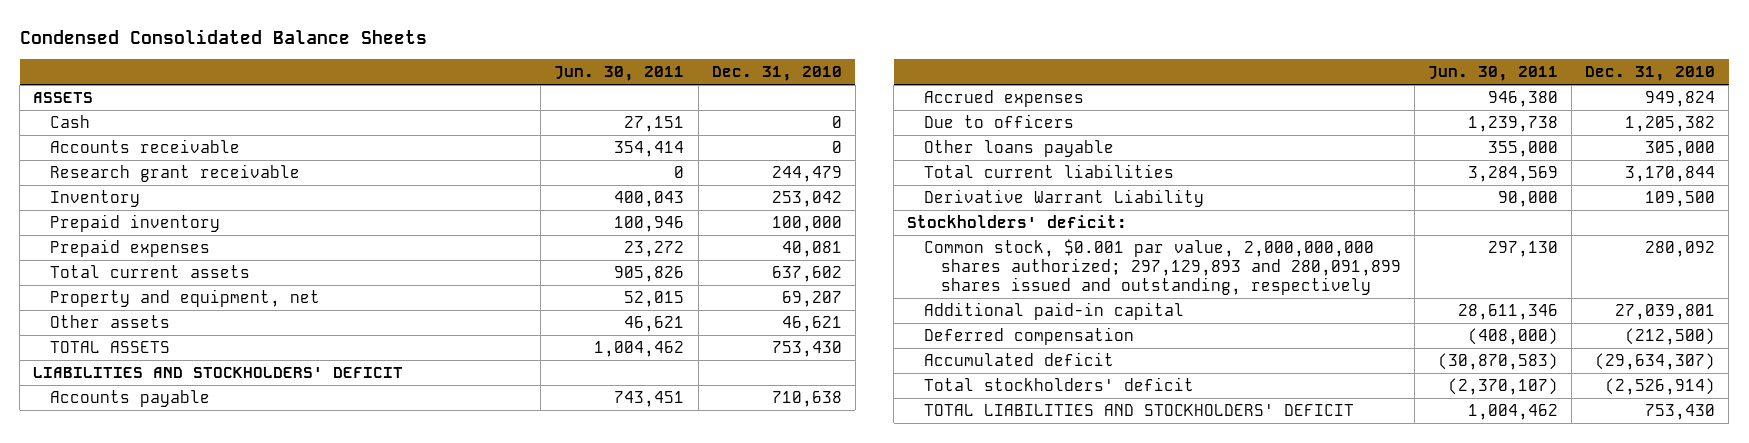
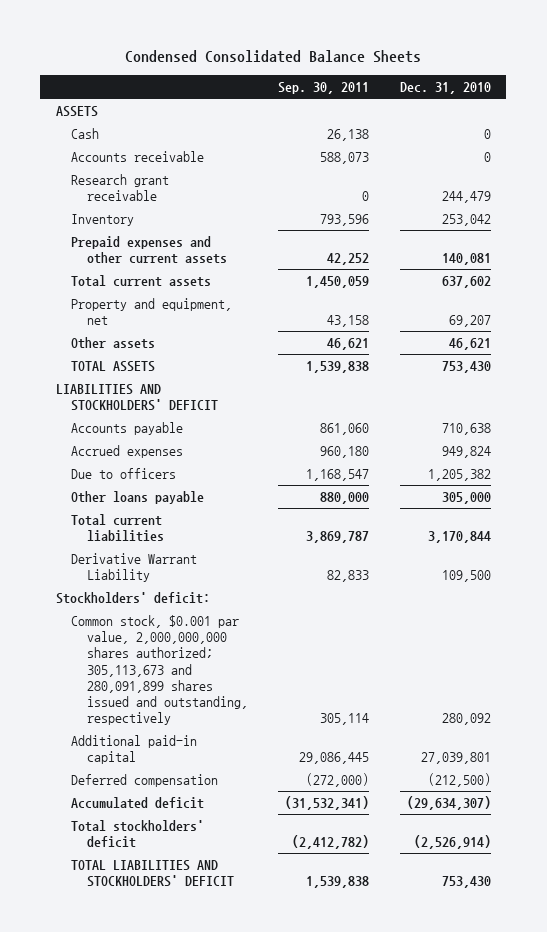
- | Jun. 30, 2011 | Dec. 31, 2010
+ | Sep. 30, 2011 | Dec. 31, 2010
- Prepaid inventory | 100,946 | 100,000
- Prepaid expenses | 23,272 | 40,081
+ Prepaid expenses and other current assets | 42,252 | 140,081
- Common stock, $0.001 par value, 2,000,000,000 shares authorized; 297,129,893 and 280,091,899 shares issued and outstanding, respectively | 297,130 | 280,092
+ Common stock, $0.001 par value, 2,000,000,000 shares authorized; 305,113,673 and 280,091,899 shares issued and outstanding, respectively | 305,114 | 280,092

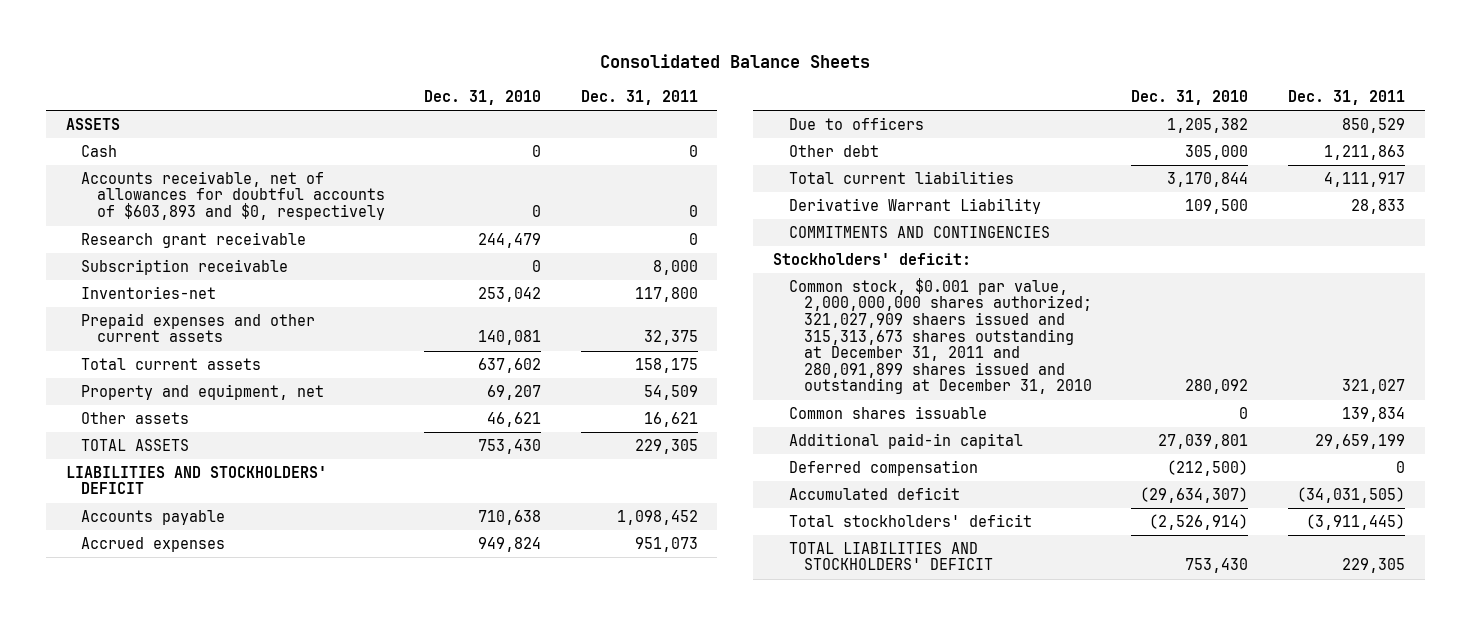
- Condensed Consolidated Balance Sheets
+ Consolidated Balance Sheets
- | Sep. 30, 2011 | Dec. 31, 2010
+ | Dec. 31, 2010 | Dec. 31, 2011
- Accounts receivable | 588,073 | 0
+ Accounts receivable, net of allowances for doubtful accounts of $603,893 and $0, respectively | 0 | 0
- Inventory | 793,596 | 253,042
+ Subscription receivable | 0 | 8,000
+ Inventories-net | 253,042 | 117,800
- Other loans payable | 880,000 | 305,000
+ Other debt | 305,000 | 1,211,863
+ COMMITMENTS AND CONTINGENCIES
- Common stock, $0.001 par value, 2,000,000,000 shares authorized; 305,113,673 and 280,091,899 shares issued and outstanding, respectively | 305,114 | 280,092
+ Common stock, $0.001 par value, 2,000,000,000 shares authorized; 321,027,909 shaers issued and 315,313,673 shares outstanding at December 31, 2011 and 280,091,899 shares issued and outstanding at December 31, 2010 | 280,092 | 321,027
+ Common shares issuable | 0 | 139,834

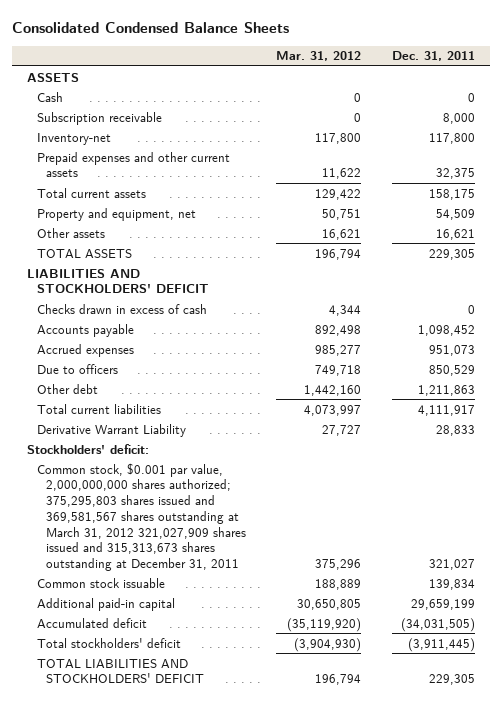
- Consolidated Balance Sheets
+ Consolidated Condensed Balance Sheets
- | Dec. 31, 2010 | Dec. 31, 2011
+ | Mar. 31, 2012 | Dec. 31, 2011
- Accounts receivable, net of allowances for doubtful accounts of $603,893 and $0, respectively | 0 | 0
- Research grant receivable | 244,479 | 0
- Inventories-net | 253,042 | 117,800
+ Inventory-net | 117,800 | 117,800
+ Checks drawn in excess of cash | 4,344 | 0
- COMMITMENTS AND CONTINGENCIES
- Common stock, $0.001 par value, 2,000,000,000 shares authorized; 321,027,909 shaers issued and 315,313,673 shares outstanding at December 31, 2011 and 280,091,899 shares issued and outstanding at December 31, 2010 | 280,092 | 321,027
- Common shares issuable | 0 | 139,834
+ Common stock, $0.001 par value, 2,000,000,000 shares authorized; 375,295,803 shares issued and 369,581,567 shares outstanding at March 31, 2012 321,027,909 shares issued and 315,313,673 shares outstanding at December 31, 2011 | 375,296 | 321,027
+ Common stock issuable | 188,889 | 139,834
- Deferred compensation | (212,500) | 0

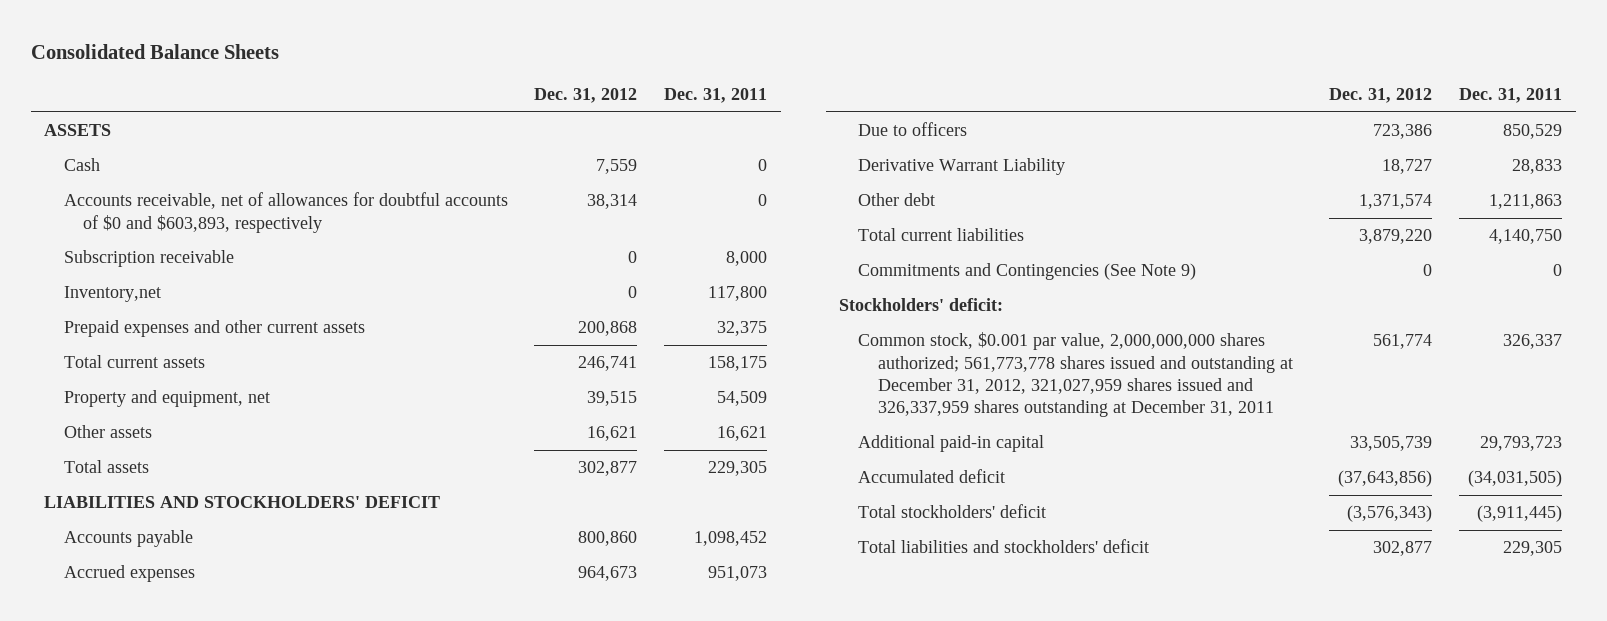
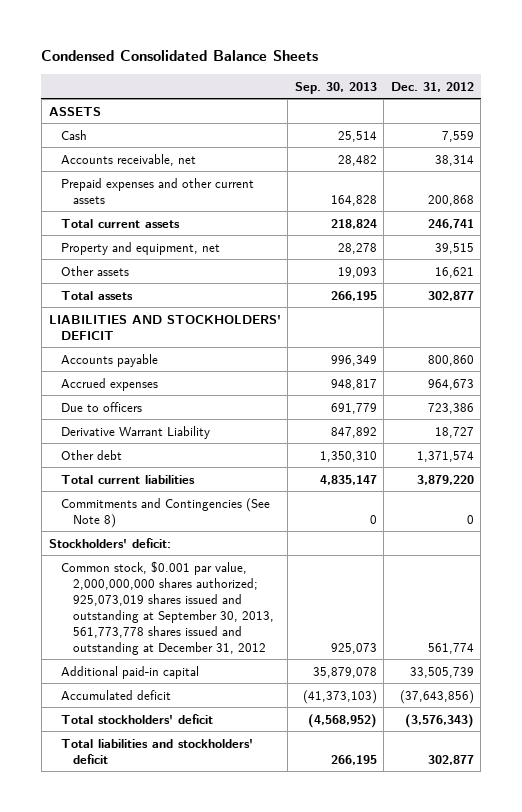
- Consolidated Balance Sheets
+ Condensed Consolidated Balance Sheets
- | Dec. 31, 2012 | Dec. 31, 2011
+ | Sep. 30, 2013 | Dec. 31, 2012
- Accounts receivable, net of allowances for doubtful accounts of $0 and $603,893, respectively | 38,314 | 0
- Subscription receivable | 0 | 8,000
- Inventory,net | 0 | 117,800
+ Accounts receivable, net | 28,482 | 38,314
- Commitments and Contingencies (See Note 9) | 0 | 0
+ Commitments and Contingencies (See Note 8) | 0 | 0
- Common stock, $0.001 par value, 2,000,000,000 shares authorized; 561,773,778 shares issued and outstanding at December 31, 2012, 321,027,959 shares issued and 326,337,959 shares outstanding at December 31, 2011 | 561,774 | 326,337
+ Common stock, $0.001 par value, 2,000,000,000 shares authorized; 925,073,019 shares issued and outstanding at September 30, 2013, 561,773,778 shares issued and outstanding at December 31, 2012 | 925,073 | 561,774

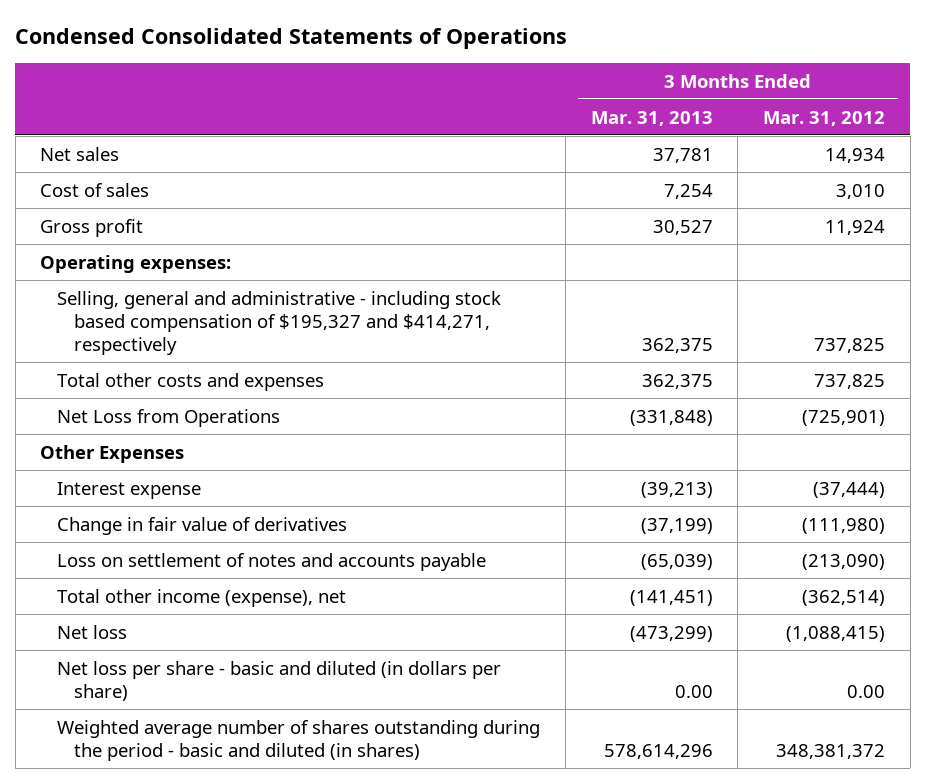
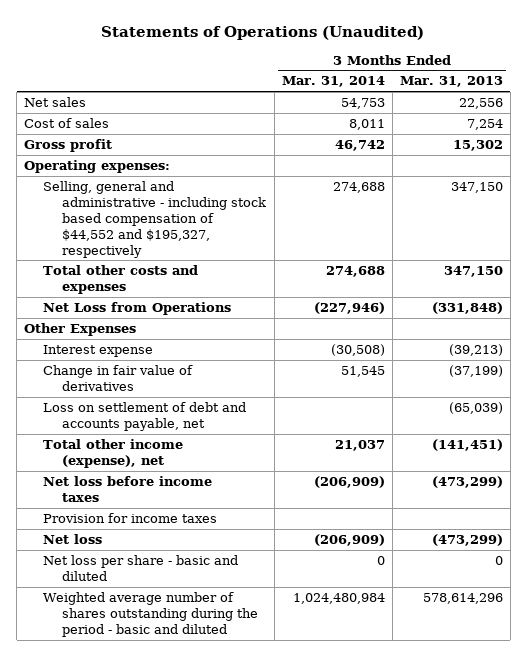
- Condensed Consolidated Statements of Operations
+ Statements of Operations (Unaudited)
- | 3 Months Ended Mar. 31, 2013 | 3 Months Ended Mar. 31, 2012
+ | 3 Months Ended Mar. 31, 2014 | 3 Months Ended Mar. 31, 2013
- Net sales | 37,781 | 14,934
+ Net sales | 54,753 | 22,556
- Gross profit | 30,527 | 11,924
+ Gross profit | 46,742 | 15,302
- Selling, general and administrative - including stock based compensation of $195,327 and $414,271, respectively | 362,375 | 737,825
- Total other costs and expenses | 362,375 | 737,825
+ Selling, general and administrative - including stock based compensation of $44,552 and $195,327, respectively | 274,688 | 347,150
+ Total other costs and expenses | 274,688 | 347,150
- Loss on settlement of notes and accounts payable | (65,039) | (213,090)
+ Loss on settlement of debt and accounts payable, net | | (65,039)
+ Net loss before income taxes | (206,909) | (473,299)
+ Provision for income taxes
- Net loss per share - basic and diluted (in dollars per share) | 0.00 | 0.00
- Weighted average number of shares outstanding during the period - basic and diluted (in shares) | 578,614,296 | 348,381,372
+ Net loss per share - basic and diluted | 0 | 0
+ Weighted average number of shares outstanding during the period - basic and diluted | 1,024,480,984 | 578,614,296

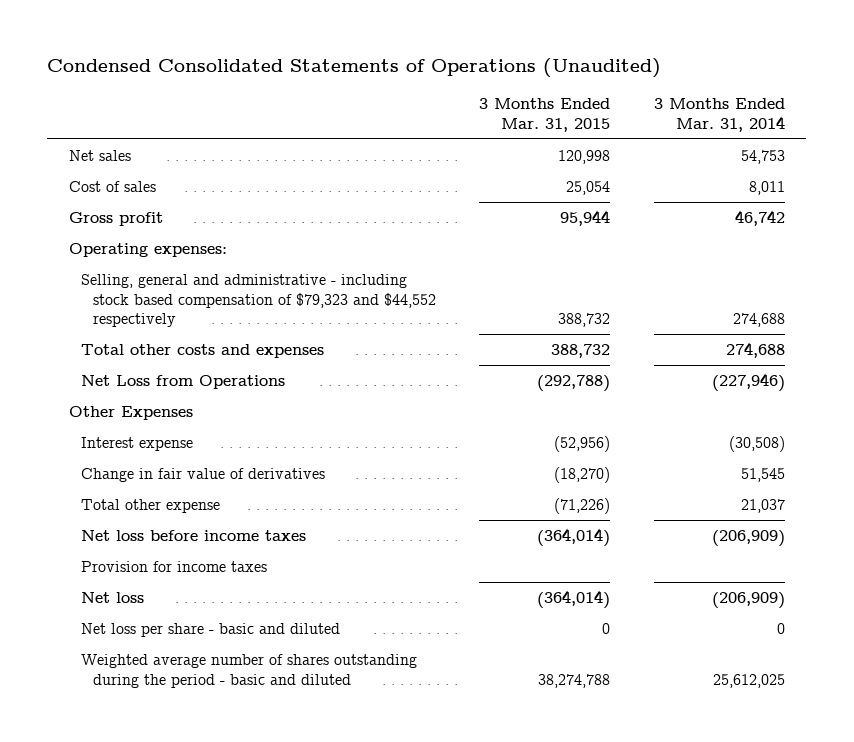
- Statements of Operations (Unaudited)
+ Condensed Consolidated Statements of Operations (Unaudited)
- | 3 Months Ended Mar. 31, 2014 | 3 Months Ended Mar. 31, 2013
+ | 3 Months Ended Mar. 31, 2015 | 3 Months Ended Mar. 31, 2014
- Selling, general and administrative - including stock based compensation of $44,552 and $195,327, respectively | 274,688 | 347,150
+ Selling, general and administrative - including stock based compensation of $79,323 and $44,552 respectively | 388,732 | 274,688
- Loss on settlement of debt and accounts payable, net | | (65,039)
- Total other income (expense), net | 21,037 | (141,451)
+ Total other expense | (71,226) | 21,037
- Weighted average number of shares outstanding during the period - basic and diluted | 1,024,480,984 | 578,614,296
+ Weighted average number of shares outstanding during the period - basic and diluted | 38,274,788 | 25,612,025

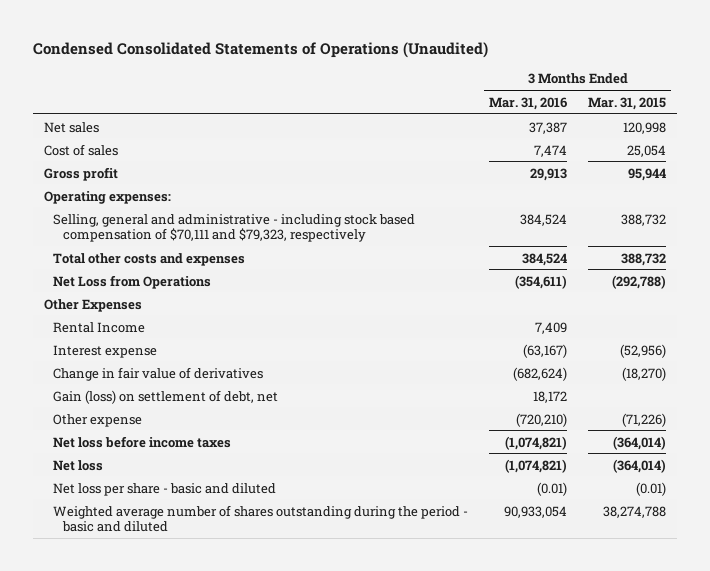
- | 3 Months Ended Mar. 31, 2015 | 3 Months Ended Mar. 31, 2014
+ | 3 Months Ended Mar. 31, 2016 | 3 Months Ended Mar. 31, 2015
- Selling, general and administrative - including stock based compensation of $79,323 and $44,552 respectively | 388,732 | 274,688
+ Selling, general and administrative - including stock based compensation of $70,111 and $79,323, respectively | 384,524 | 388,732
+ Rental Income | 7,409 |
- Total other expense | (71,226) | 21,037
+ Gain (loss) on settlement of debt, net | 18,172 |
+ Other expense | (720,210) | (71,226)
- Provision for income taxes
- Net loss per share - basic and diluted | 0 | 0
+ Net loss per share - basic and diluted | (0.01) | (0.01)

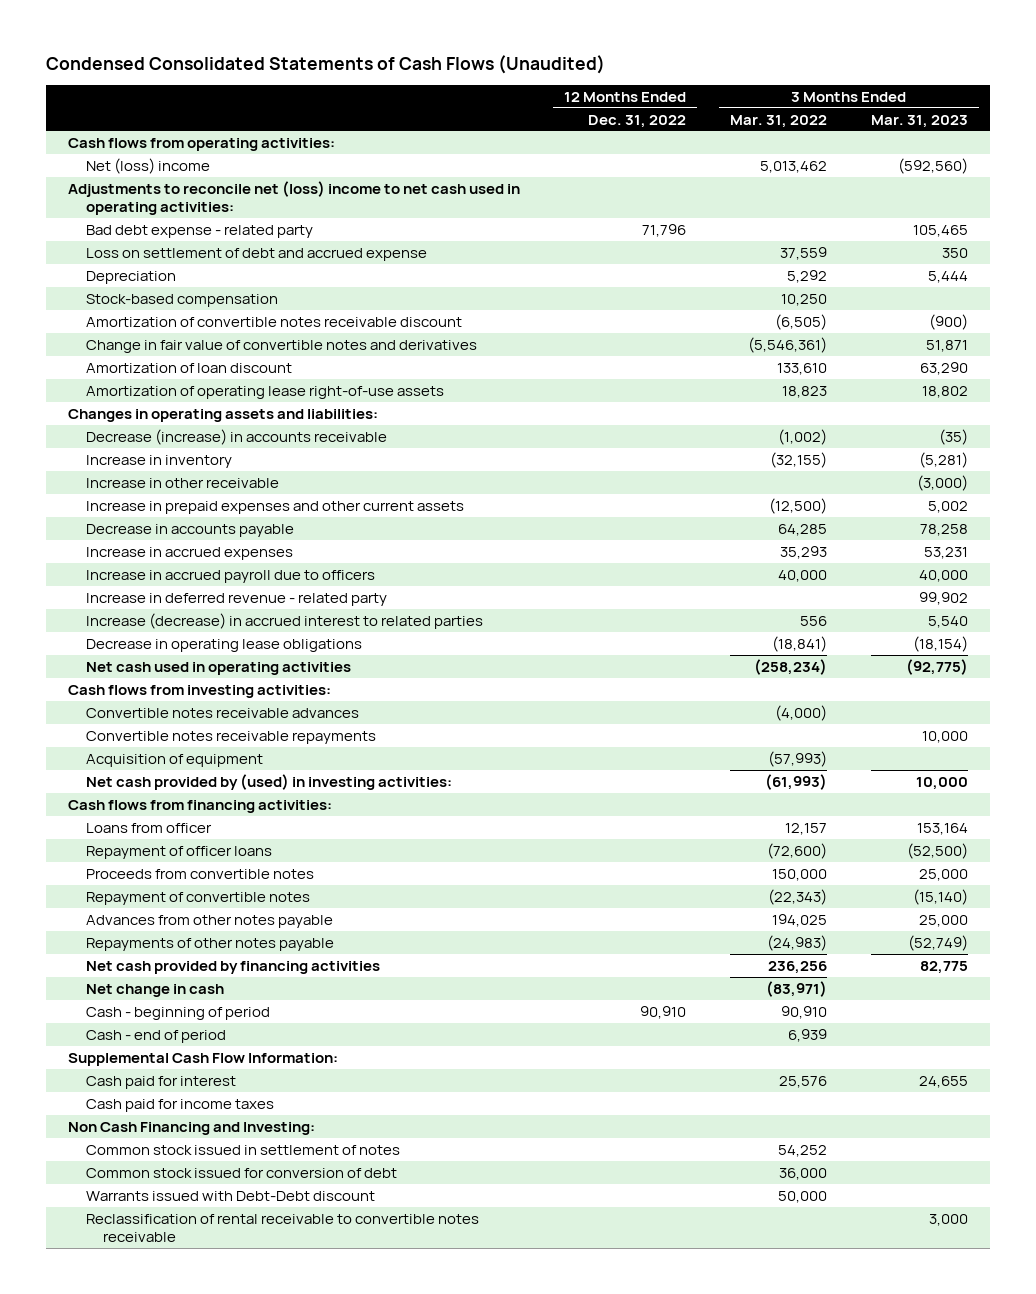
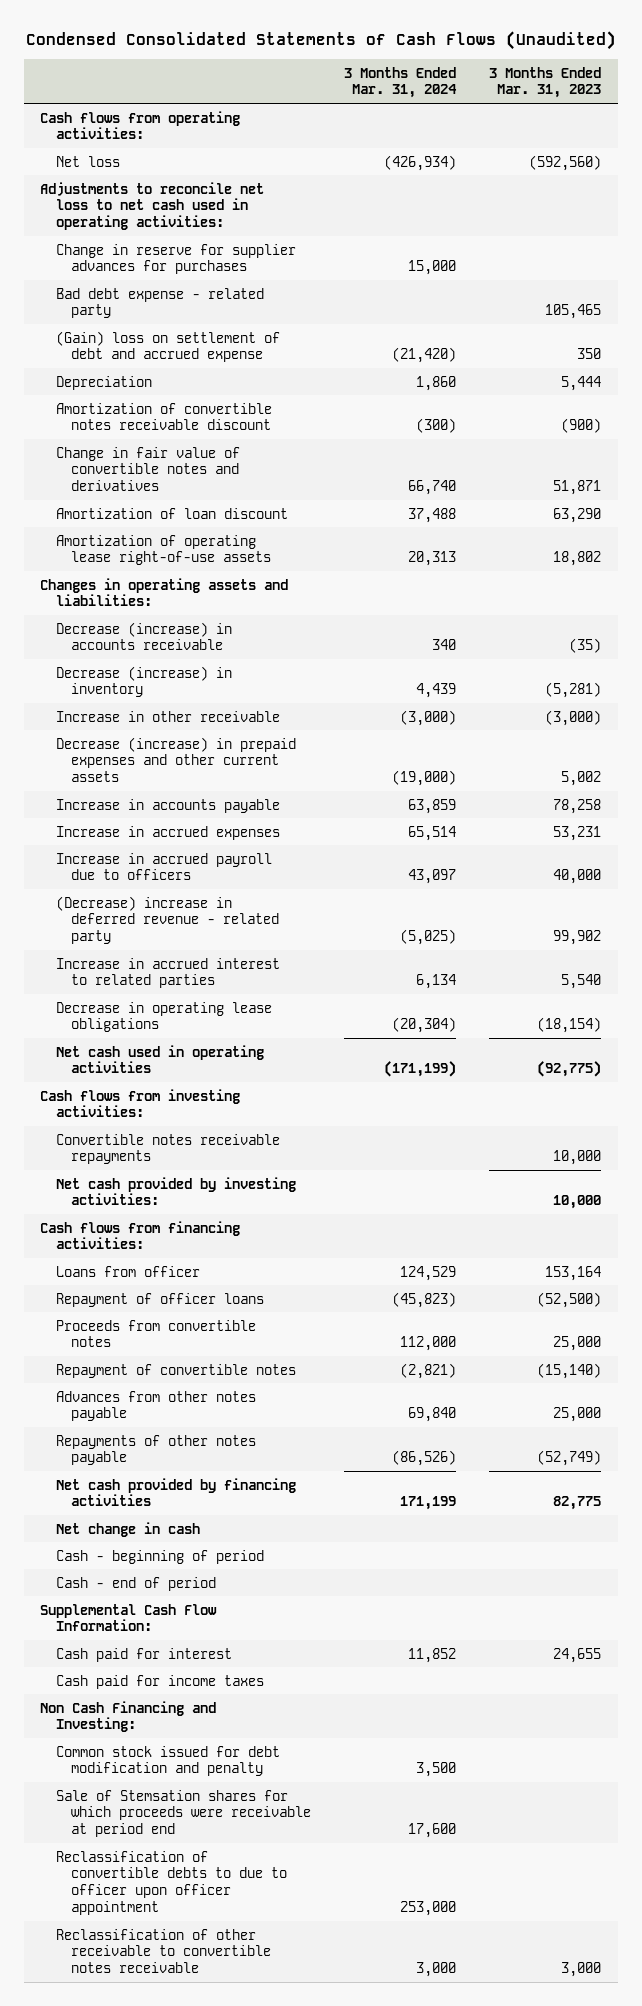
- | 12 Months Ended Dec. 31, 2022 | 3 Months Ended Mar. 31, 2022 | 3 Months Ended Mar. 31, 2023
+ | 3 Months Ended Mar. 31, 2024 | 3 Months Ended Mar. 31, 2023
- Net (loss) income | | 5,013,462 | (592,560)
- Adjustments to reconcile net (loss) income to net cash used in operating activities:
+ Net loss | (426,934) | (592,560)
+ Adjustments to reconcile net loss to net cash used in operating activities:
+ Change in reserve for supplier advances for purchases | 15,000 |
- Loss on settlement of debt and accrued expense | | 37,559 | 350
+ (Gain) loss on settlement of debt and accrued expense | (21,420) | 350
- Stock-based compensation | | 10,250 |
- Increase in inventory | | (32,155) | (5,281)
+ Decrease (increase) in inventory | 4,439 | (5,281)
- Increase in prepaid expenses and other current assets | | (12,500) | 5,002
- Decrease in accounts payable | | 64,285 | 78,258
+ Decrease (increase) in prepaid expenses and other current assets | (19,000) | 5,002
+ Increase in accounts payable | 63,859 | 78,258
- Increase in deferred revenue - related party | | | 99,902
- Increase (decrease) in accrued interest to related parties | | 556 | 5,540
+ (Decrease) increase in deferred revenue - related party | (5,025) | 99,902
+ Increase in accrued interest to related parties | 6,134 | 5,540
- Convertible notes receivable advances | | (4,000) |
- Acquisition of equipment | | (57,993) |
- Net cash provided by (used) in investing activities: | | (61,993) | 10,000
+ Net cash provided by investing activities: | | 10,000
- Common stock issued in settlement of notes | | 54,252 |
- Common stock issued for conversion of debt | | 36,000 |
- Warrants issued with Debt-Debt discount | | 50,000 |
- Reclassification of rental receivable to convertible notes receivable | | | 3,000
+ Common stock issued for debt modification and penalty | 3,500 |
+ Sale of Stemsation shares for which proceeds were receivable at period end | 17,600 |
+ Reclassification of convertible debts to due to officer upon officer appointment | 253,000 |
+ Reclassification of other receivable to convertible notes receivable | 3,000 | 3,000

